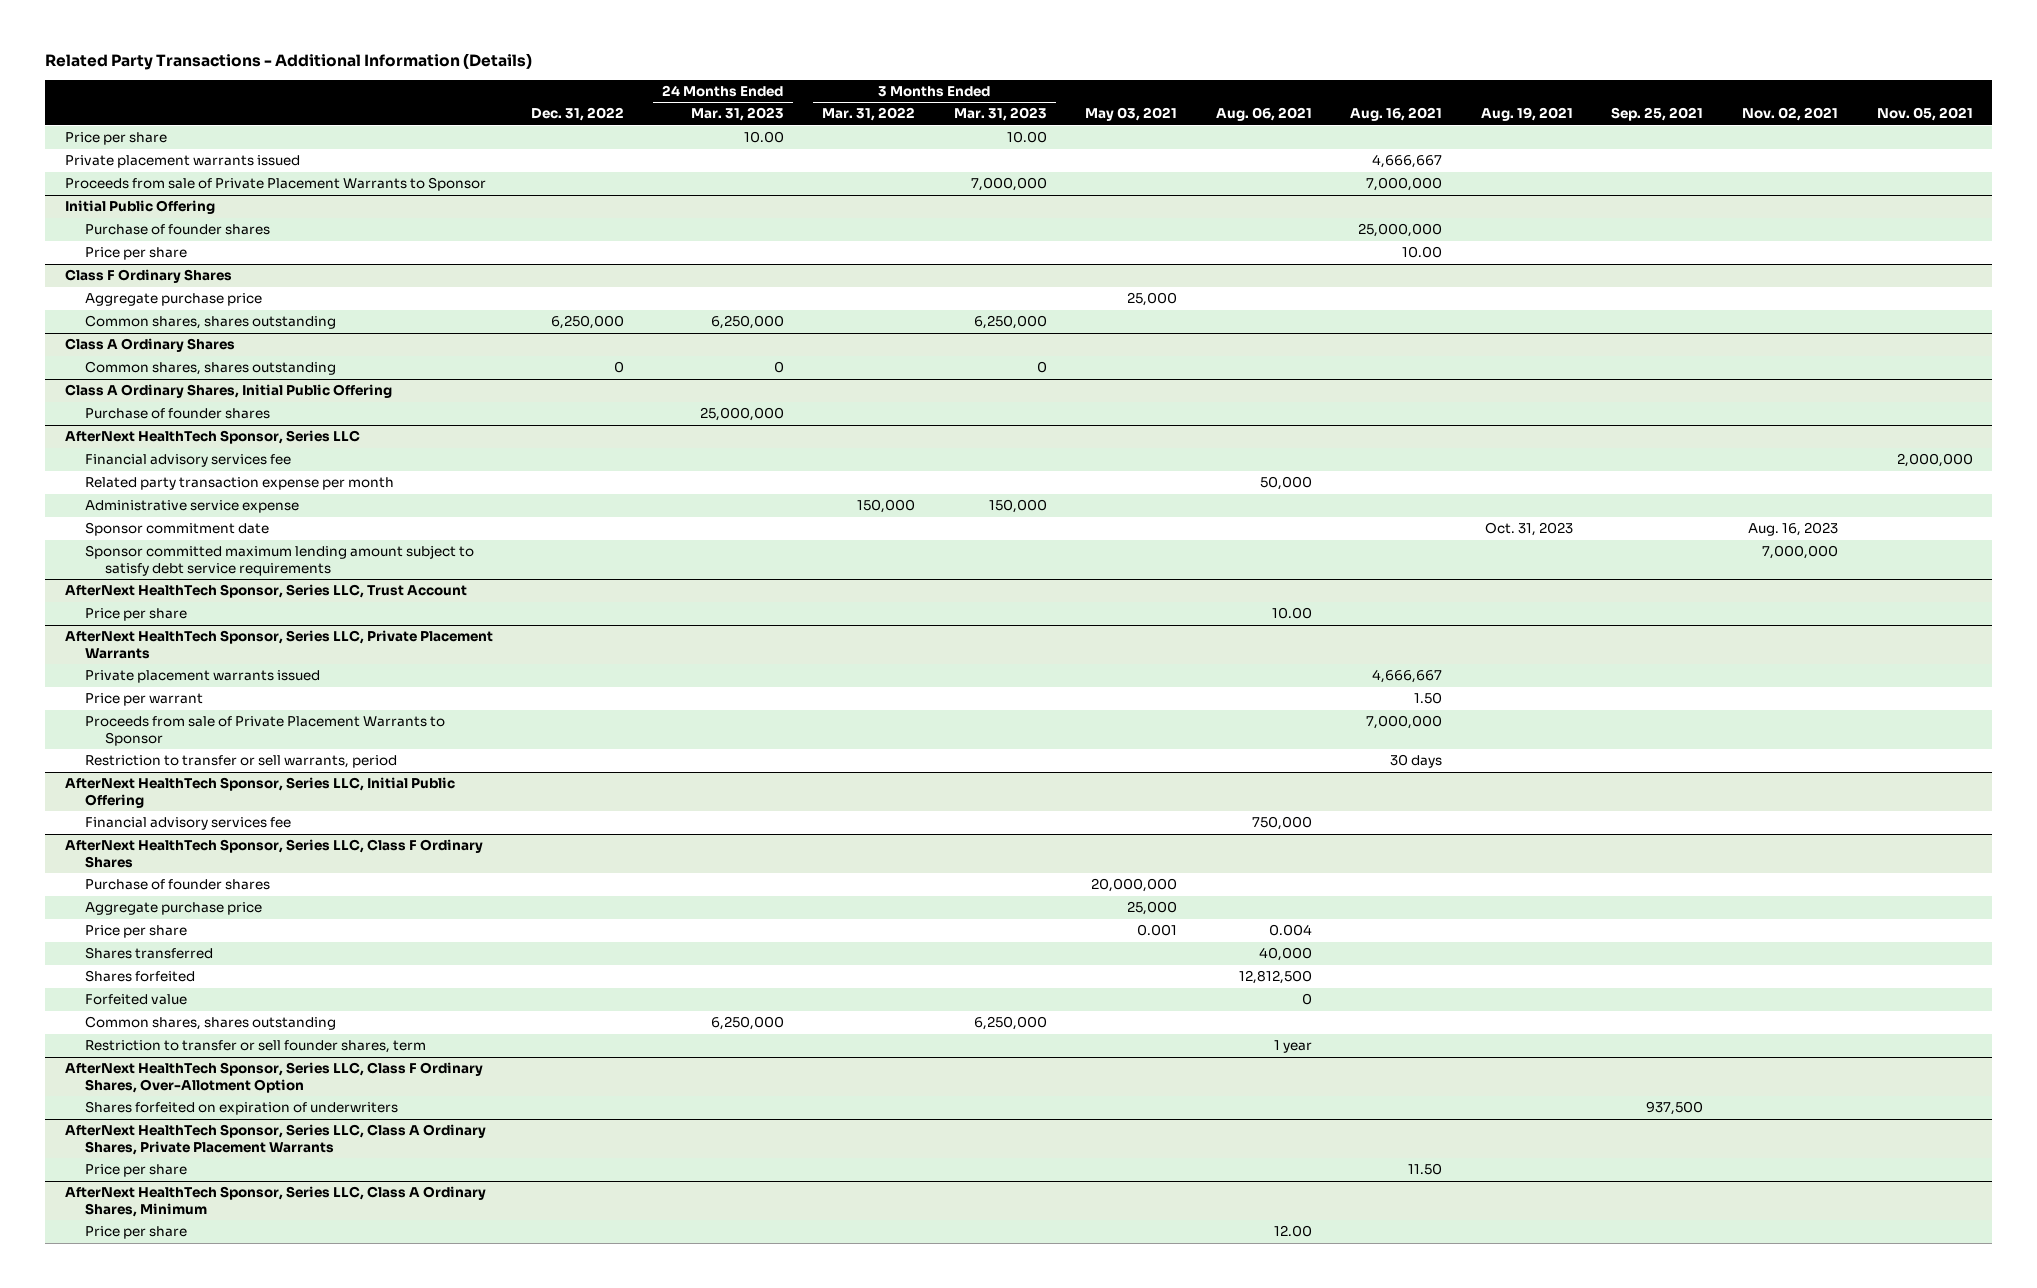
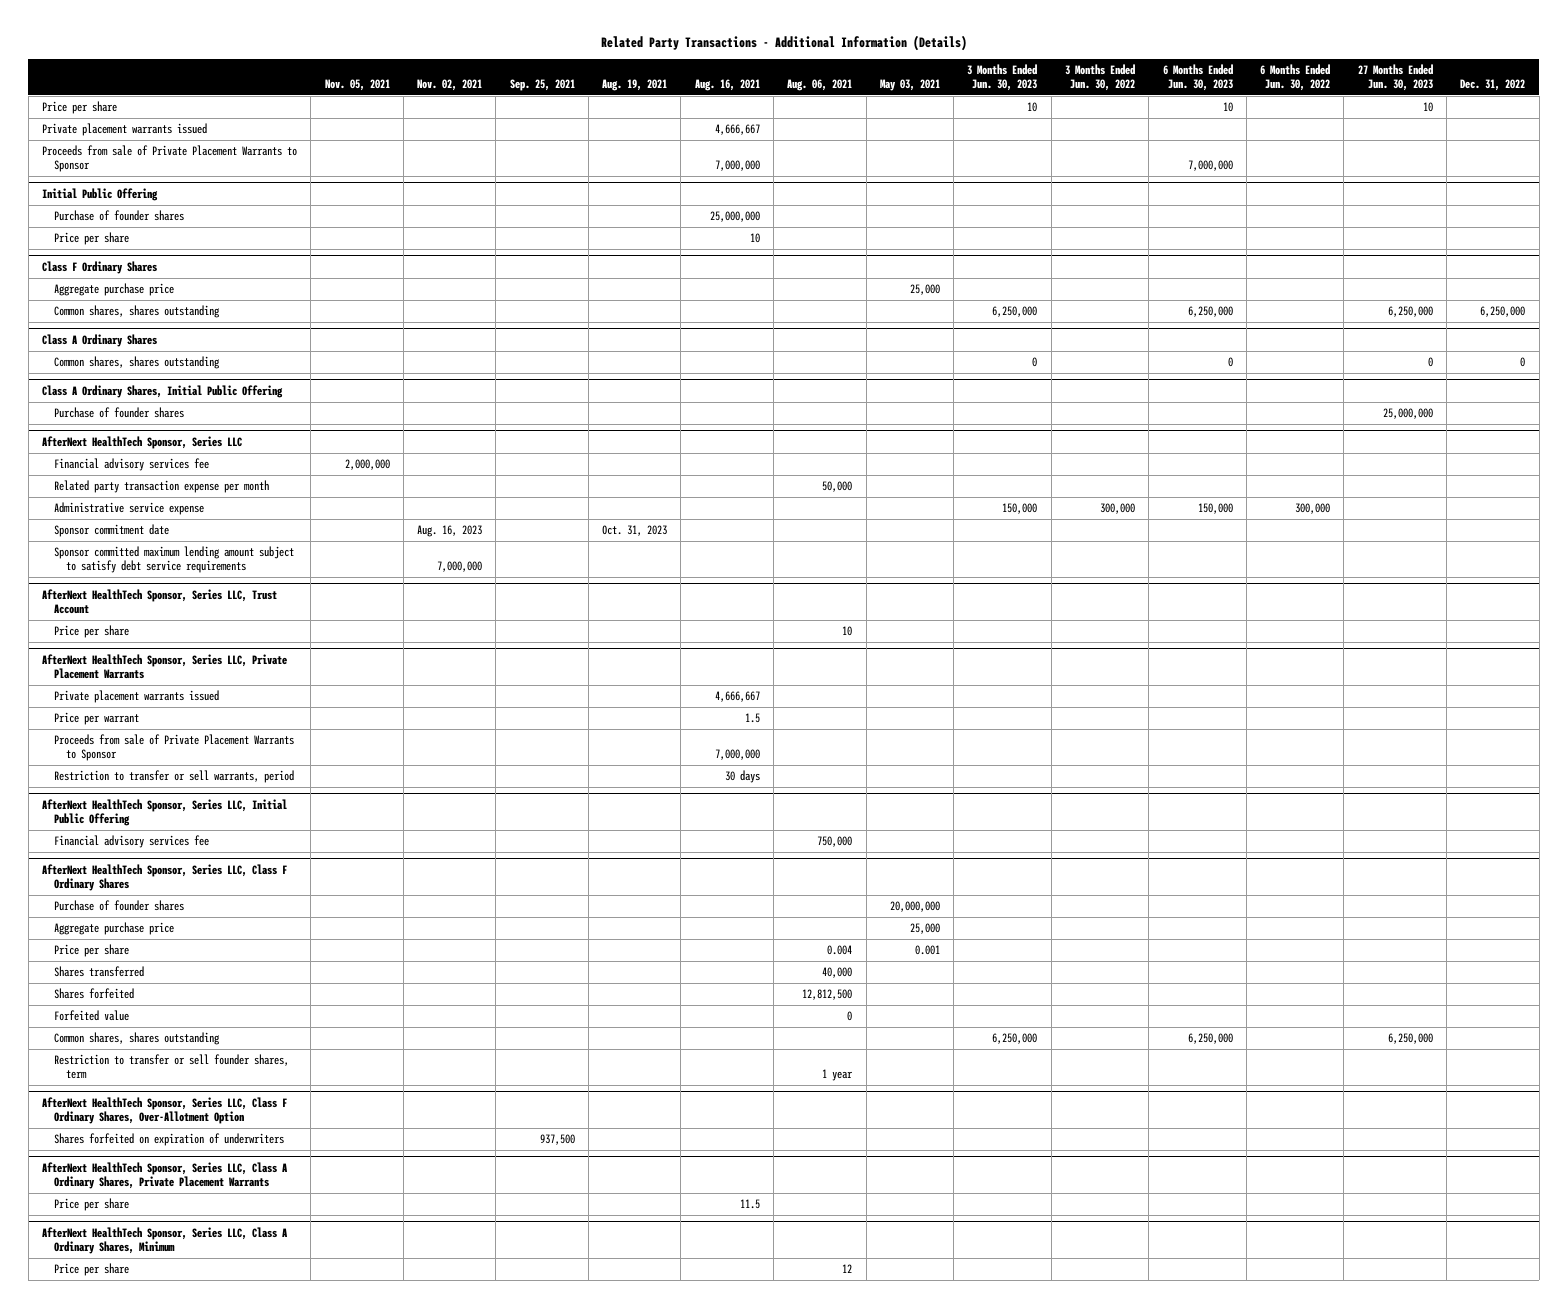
- | Dec. 31, 2022 | 24 Months Ended Mar. 31, 2023 | 3 Months Ended Mar. 31, 2022 | 3 Months Ended Mar. 31, 2023 | May 03, 2021 | Aug. 06, 2021 | Aug. 16, 2021 | Aug. 19, 2021 | Sep. 25, 2021 | Nov. 02, 2021 | Nov. 05, 2021
+ | Nov. 05, 2021 | Nov. 02, 2021 | Sep. 25, 2021 | Aug. 19, 2021 | Aug. 16, 2021 | Aug. 06, 2021 | May 03, 2021 | 3 Months Ended Jun. 30, 2023 | 3 Months Ended Jun. 30, 2022 | 6 Months Ended Jun. 30, 2023 | 6 Months Ended Jun. 30, 2022 | 27 Months Ended Jun. 30, 2023 | Dec. 31, 2022
@ Initial Public Offering
- Price per share | | | | | | | 10.00 | | | |
+ Price per share | | | | | 10 | | | | | | | |
@ AfterNext HealthTech Sponsor, Series LLC, Trust Account
- Price per share | | | | | | 10.00 | | | | |
+ Price per share | | | | | | 10 | | | | | | |
@ AfterNext HealthTech Sponsor, Series LLC, Private Placement Warrants
- Price per warrant | | | | | | | 1.50 | | | |
+ Price per warrant | | | | | 1.5 | | | | | | | |
@ AfterNext HealthTech Sponsor, Series LLC, Class A Ordinary Shares, Private Placement Warrants
- Price per share | | | | | | | 11.50 | | | |
+ Price per share | | | | | 11.5 | | | | | | | |
@ AfterNext HealthTech Sponsor, Series LLC, Class A Ordinary Shares, Minimum
- Price per share | | | | | | 12.00 | | | | |
+ Price per share | | | | | | 12 | | | | | | |

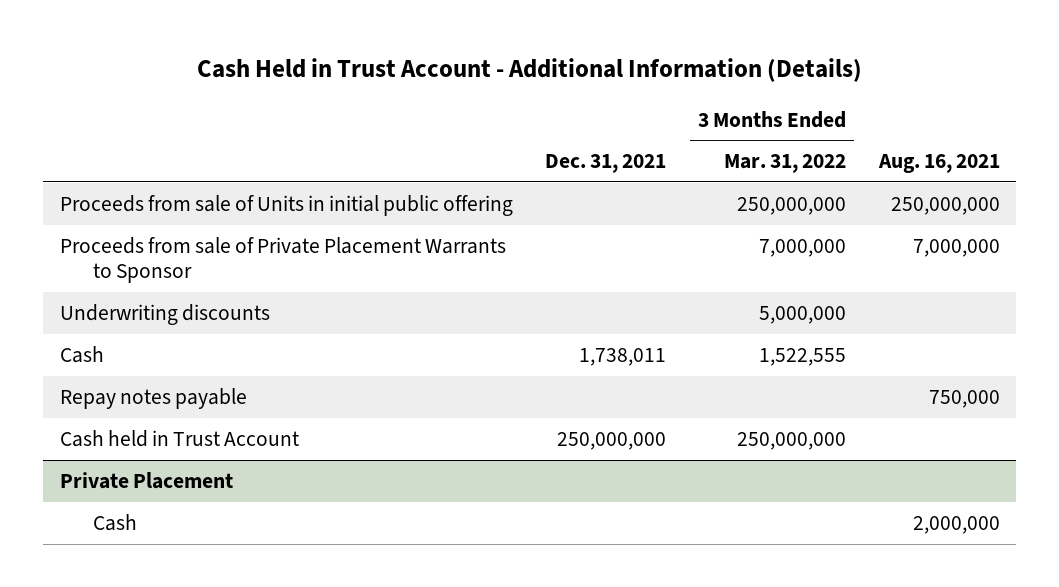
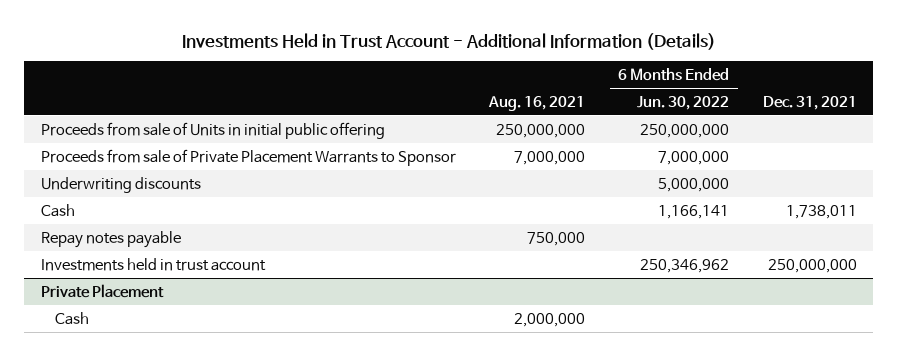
- Cash Held in Trust Account - Additional Information (Details)
+ Investments Held in Trust Account - Additional Information (Details)
- | Dec. 31, 2021 | 3 Months Ended Mar. 31, 2022 | Aug. 16, 2021
+ | Aug. 16, 2021 | 6 Months Ended Jun. 30, 2022 | Dec. 31, 2021
- Cash held in Trust Account | 250,000,000 | 250,000,000 |
+ Investments held in trust account | | 250,346,962 | 250,000,000

